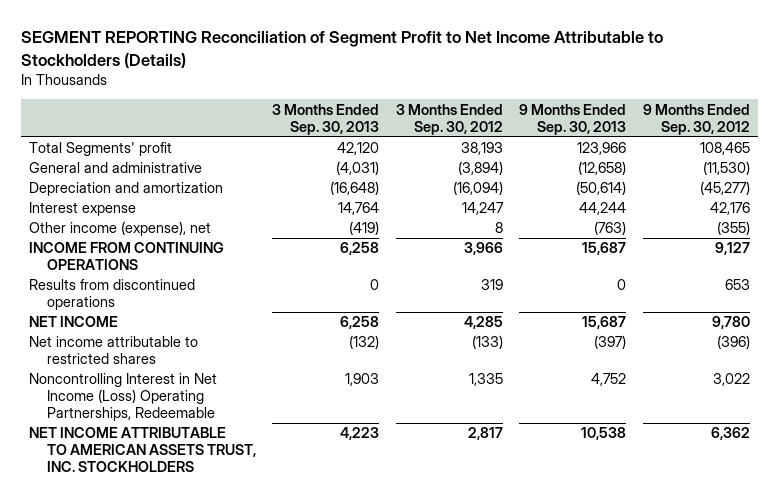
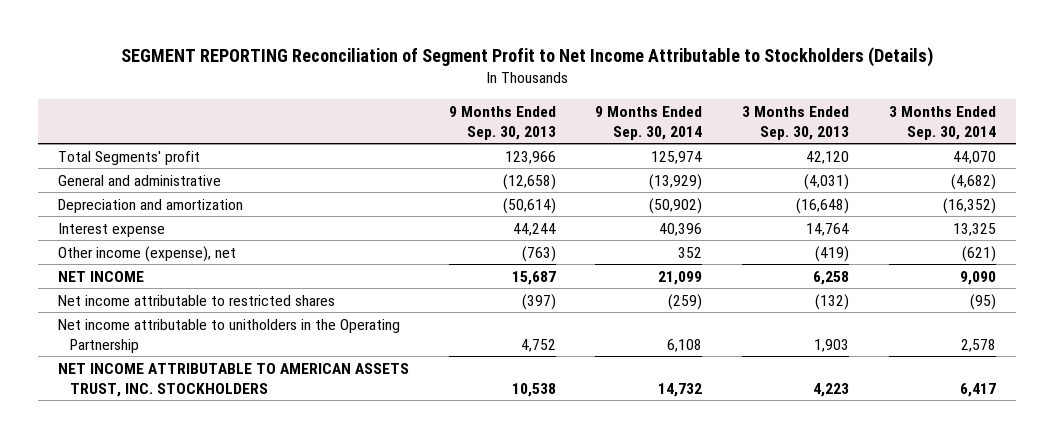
- | 3 Months Ended Sep. 30, 2013 | 3 Months Ended Sep. 30, 2012 | 9 Months Ended Sep. 30, 2013 | 9 Months Ended Sep. 30, 2012
+ | 9 Months Ended Sep. 30, 2013 | 9 Months Ended Sep. 30, 2014 | 3 Months Ended Sep. 30, 2013 | 3 Months Ended Sep. 30, 2014
- INCOME FROM CONTINUING OPERATIONS | 6,258 | 3,966 | 15,687 | 9,127
- Results from discontinued operations | 0 | 319 | 0 | 653
- Noncontrolling Interest in Net Income (Loss) Operating Partnerships, Redeemable | 1,903 | 1,335 | 4,752 | 3,022
+ Net income attributable to unitholders in the Operating Partnership | 4,752 | 6,108 | 1,903 | 2,578

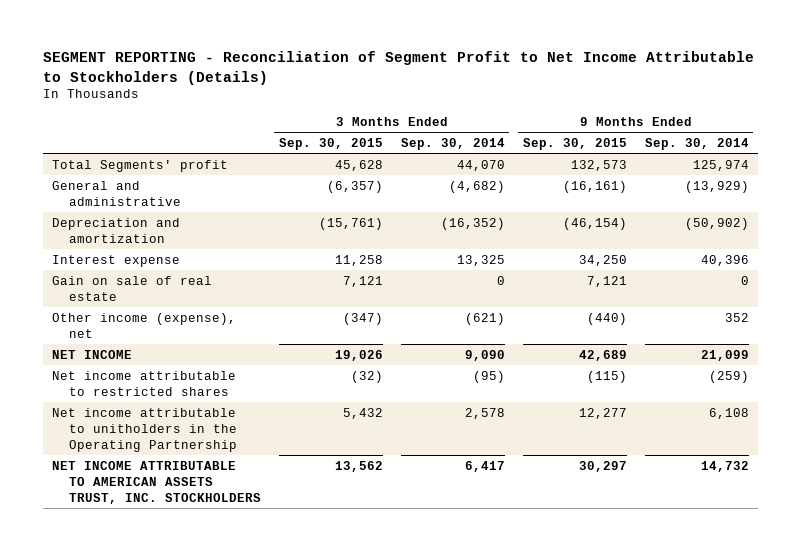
- SEGMENT REPORTING Reconciliation of Segment Profit to Net Income Attributable to Stockholders (Details)
+ SEGMENT REPORTING - Reconciliation of Segment Profit to Net Income Attributable to Stockholders (Details)
- | 9 Months Ended Sep. 30, 2013 | 9 Months Ended Sep. 30, 2014 | 3 Months Ended Sep. 30, 2013 | 3 Months Ended Sep. 30, 2014
+ | 3 Months Ended Sep. 30, 2015 | 3 Months Ended Sep. 30, 2014 | 9 Months Ended Sep. 30, 2015 | 9 Months Ended Sep. 30, 2014
+ Gain on sale of real estate | 7,121 | 0 | 7,121 | 0

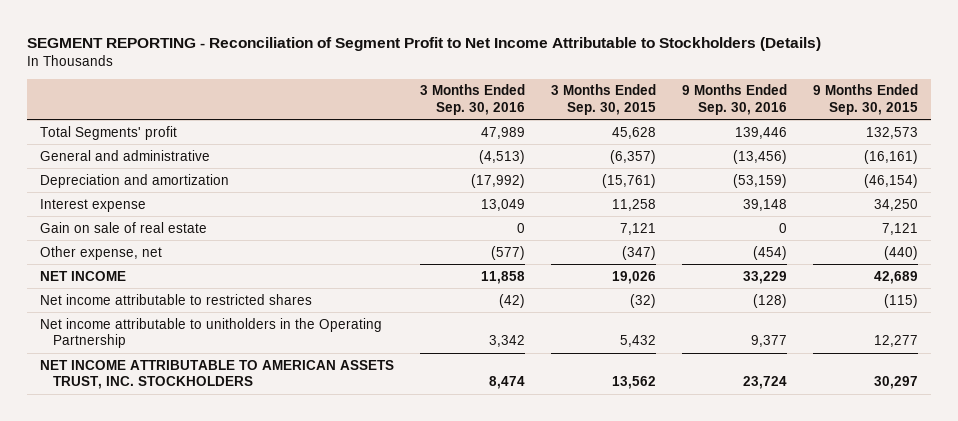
- | 3 Months Ended Sep. 30, 2015 | 3 Months Ended Sep. 30, 2014 | 9 Months Ended Sep. 30, 2015 | 9 Months Ended Sep. 30, 2014
+ | 3 Months Ended Sep. 30, 2016 | 3 Months Ended Sep. 30, 2015 | 9 Months Ended Sep. 30, 2016 | 9 Months Ended Sep. 30, 2015
- Other income (expense), net | (347) | (621) | (440) | 352
+ Other expense, net | (577) | (347) | (454) | (440)

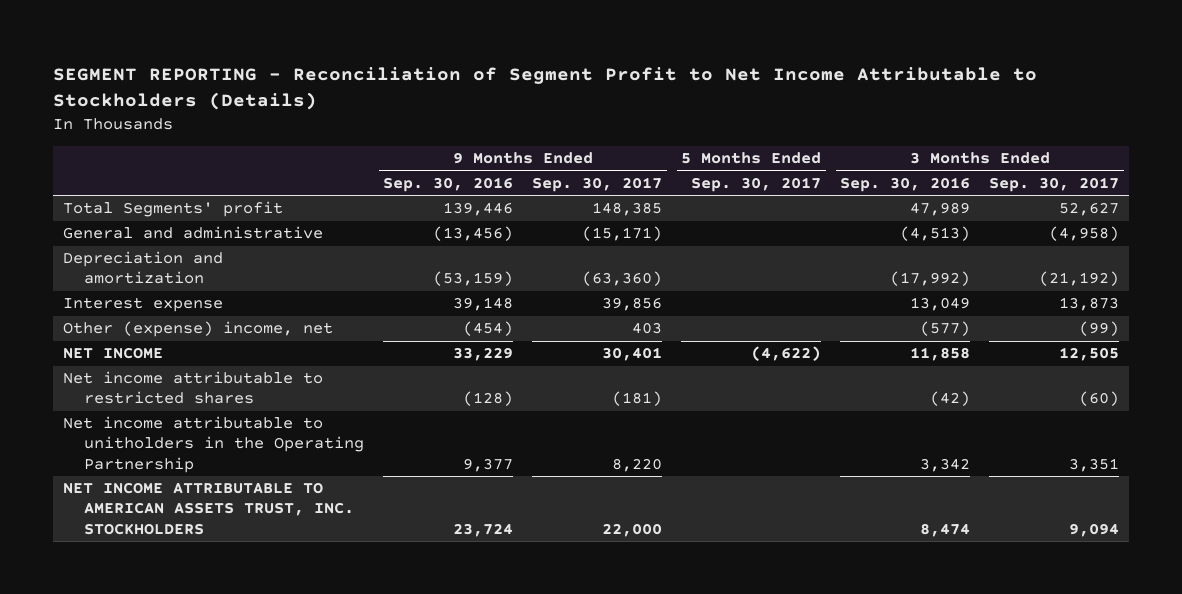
- | 3 Months Ended Sep. 30, 2016 | 3 Months Ended Sep. 30, 2015 | 9 Months Ended Sep. 30, 2016 | 9 Months Ended Sep. 30, 2015
+ | 9 Months Ended Sep. 30, 2016 | 9 Months Ended Sep. 30, 2017 | 5 Months Ended Sep. 30, 2017 | 3 Months Ended Sep. 30, 2016 | 3 Months Ended Sep. 30, 2017
- Gain on sale of real estate | 0 | 7,121 | 0 | 7,121
- Other expense, net | (577) | (347) | (454) | (440)
+ Other (expense) income, net | (454) | 403 | | (577) | (99)

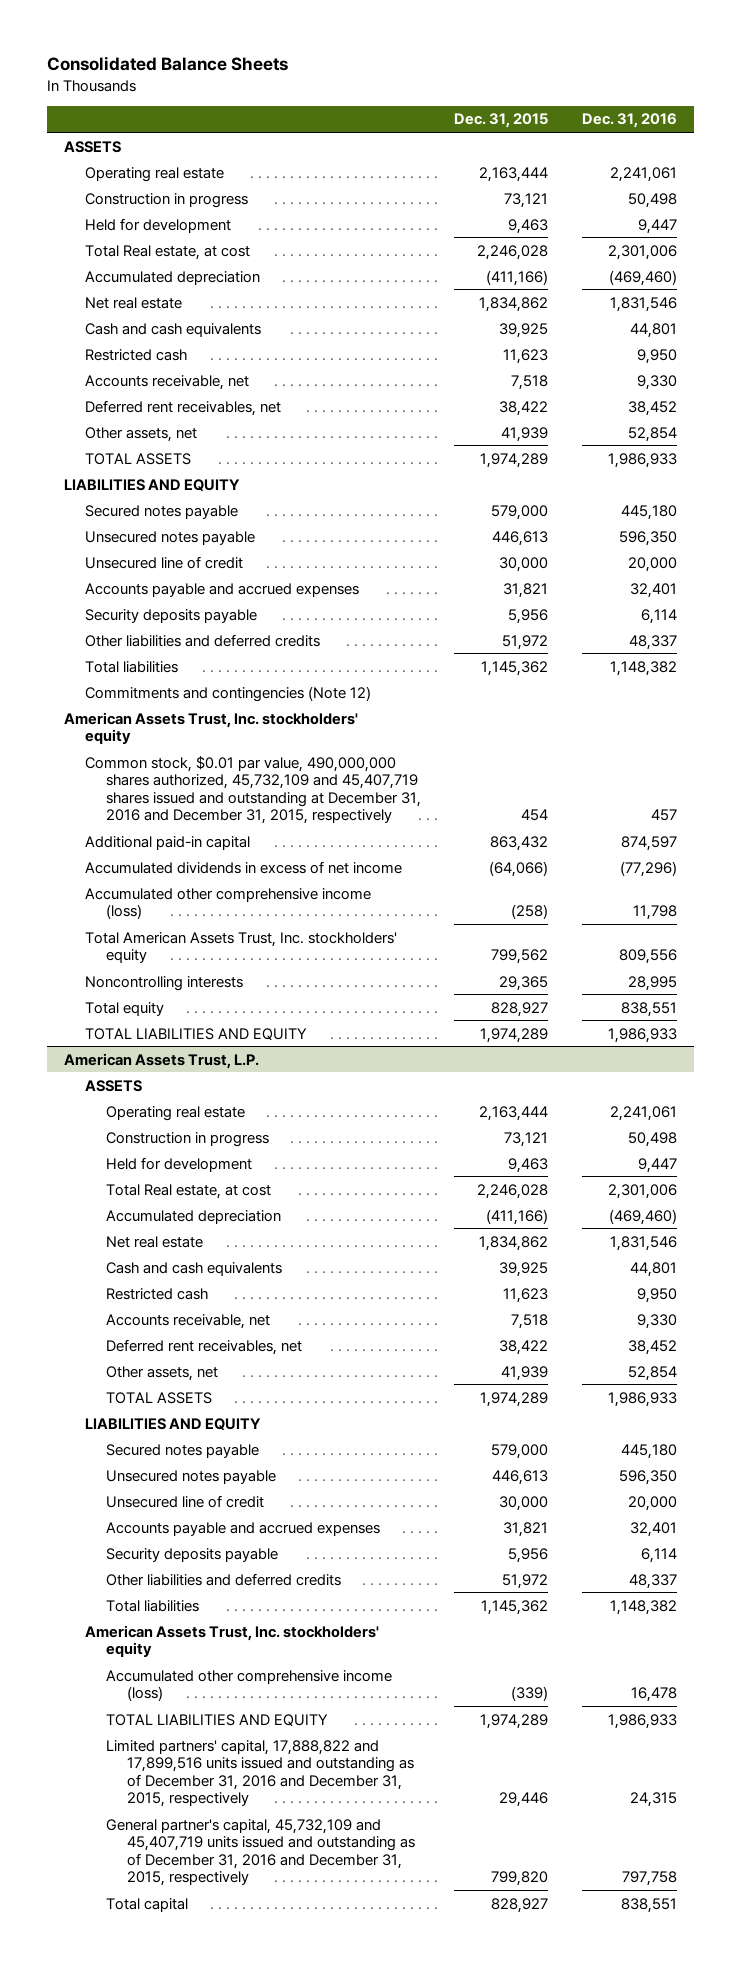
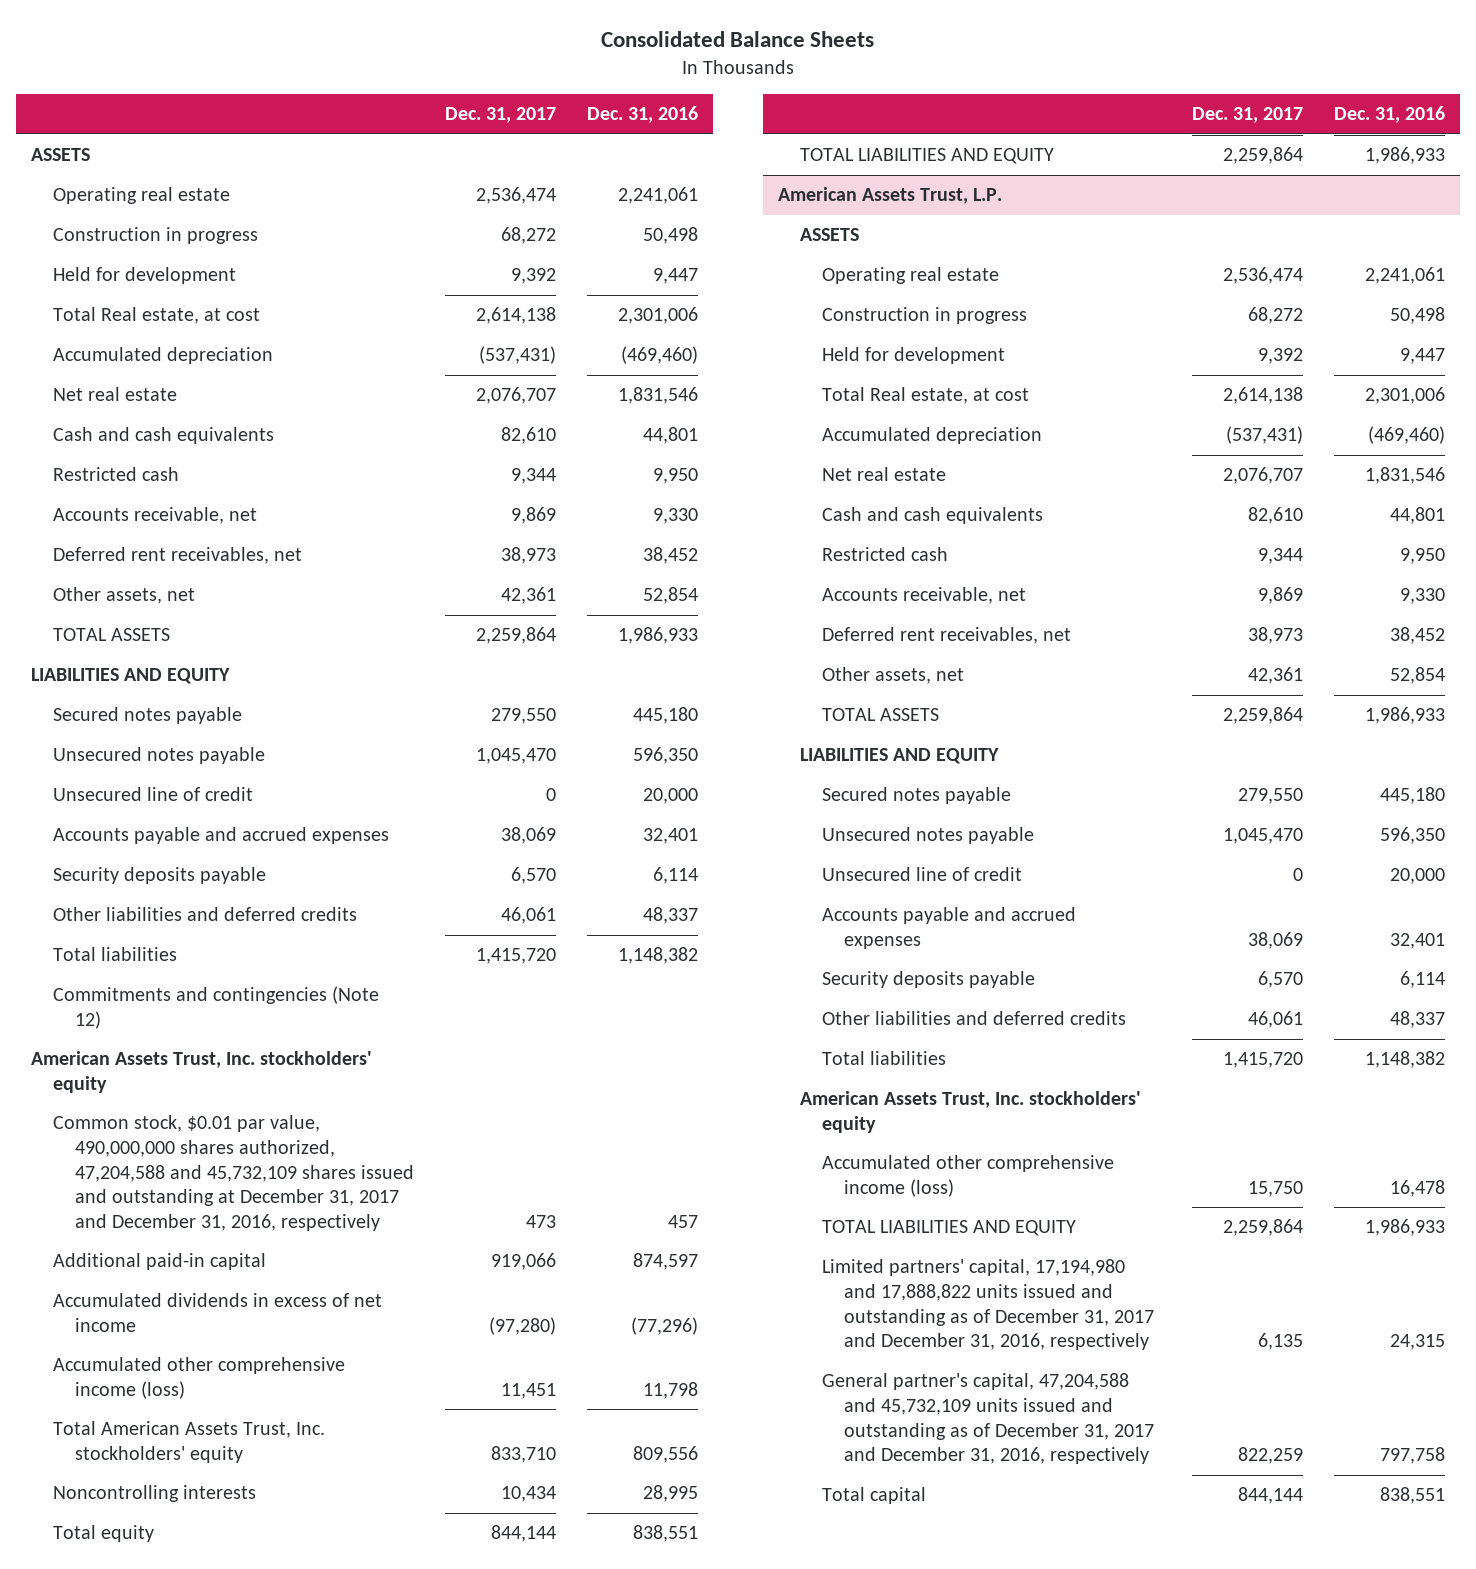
- | Dec. 31, 2015 | Dec. 31, 2016
+ | Dec. 31, 2017 | Dec. 31, 2016
- Common stock, $0.01 par value, 490,000,000 shares authorized, 45,732,109 and 45,407,719 shares issued and outstanding at December 31, 2016 and December 31, 2015, respectively | 454 | 457
+ Common stock, $0.01 par value, 490,000,000 shares authorized, 47,204,588 and 45,732,109 shares issued and outstanding at December 31, 2017 and December 31, 2016, respectively | 473 | 457
@ American Assets Trust, L.P.
- Limited partners' capital, 17,888,822 and 17,899,516 units issued and outstanding as of December 31, 2016 and December 31, 2015, respectively | 29,446 | 24,315
- General partner's capital, 45,732,109 and 45,407,719 units issued and outstanding as of December 31, 2016 and December 31, 2015, respectively | 799,820 | 797,758
+ Limited partners' capital, 17,194,980 and 17,888,822 units issued and outstanding as of December 31, 2017 and December 31, 2016, respectively | 6,135 | 24,315
+ General partner's capital, 47,204,588 and 45,732,109 units issued and outstanding as of December 31, 2017 and December 31, 2016, respectively | 822,259 | 797,758

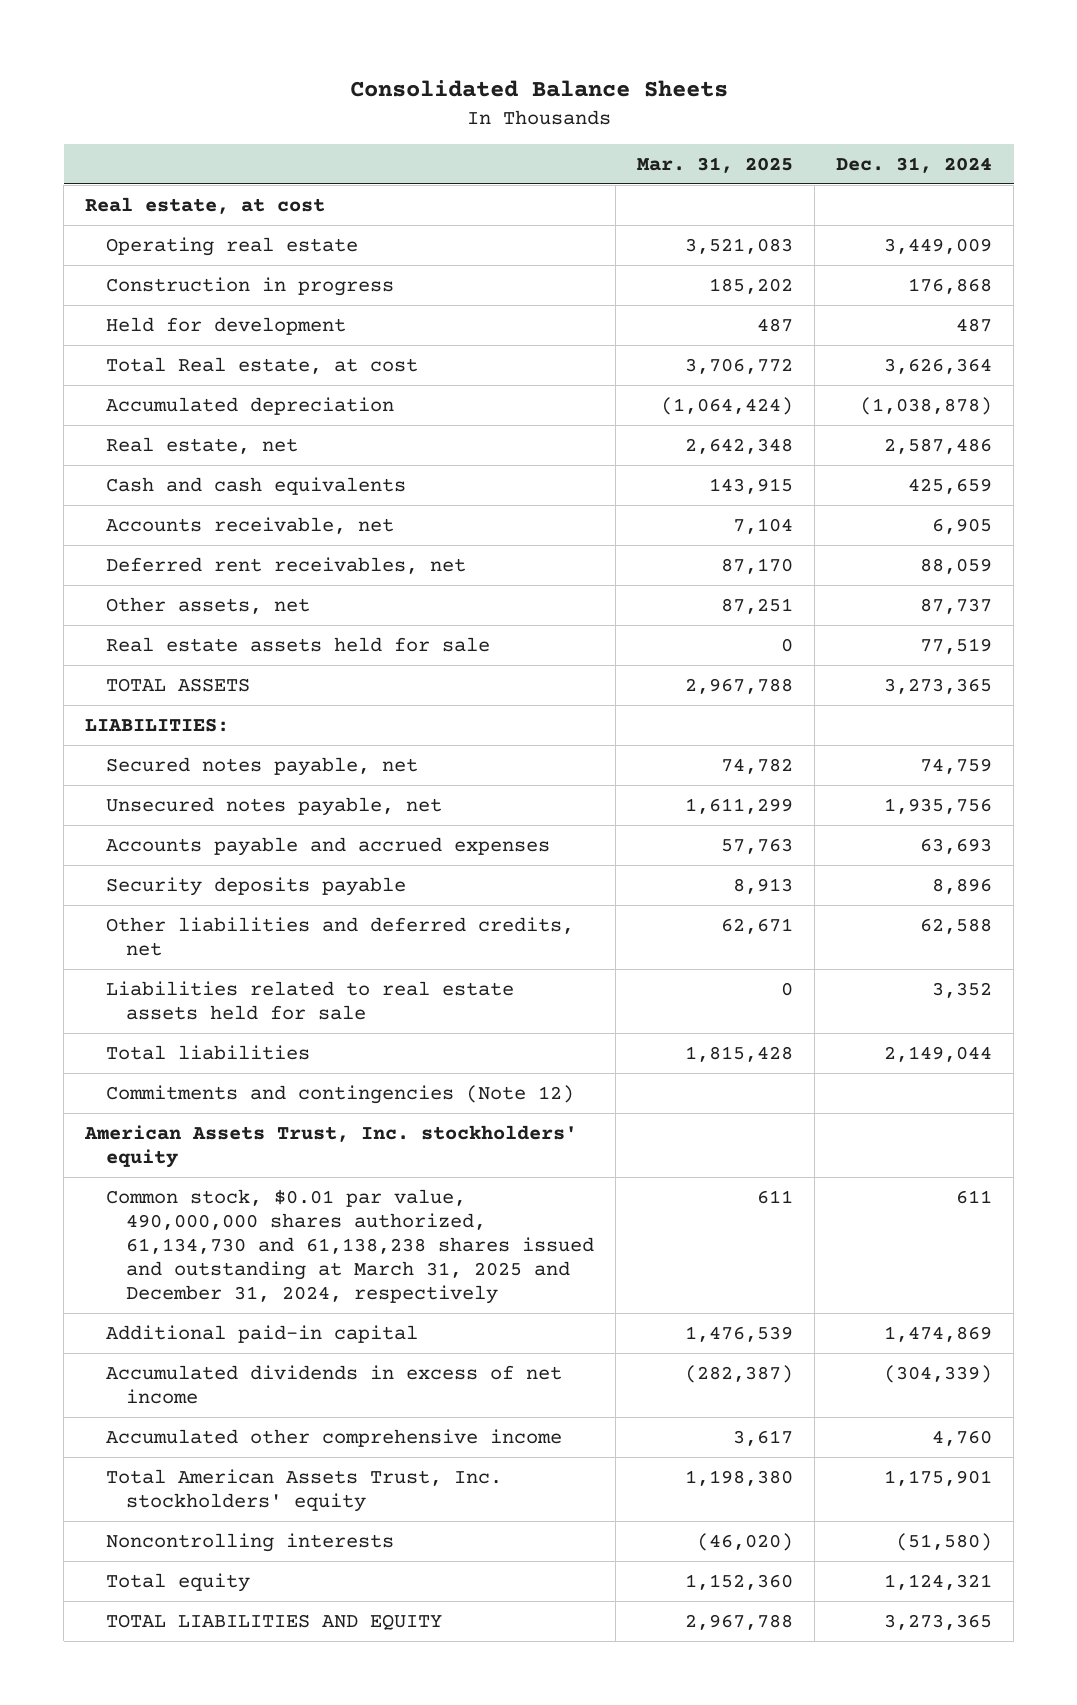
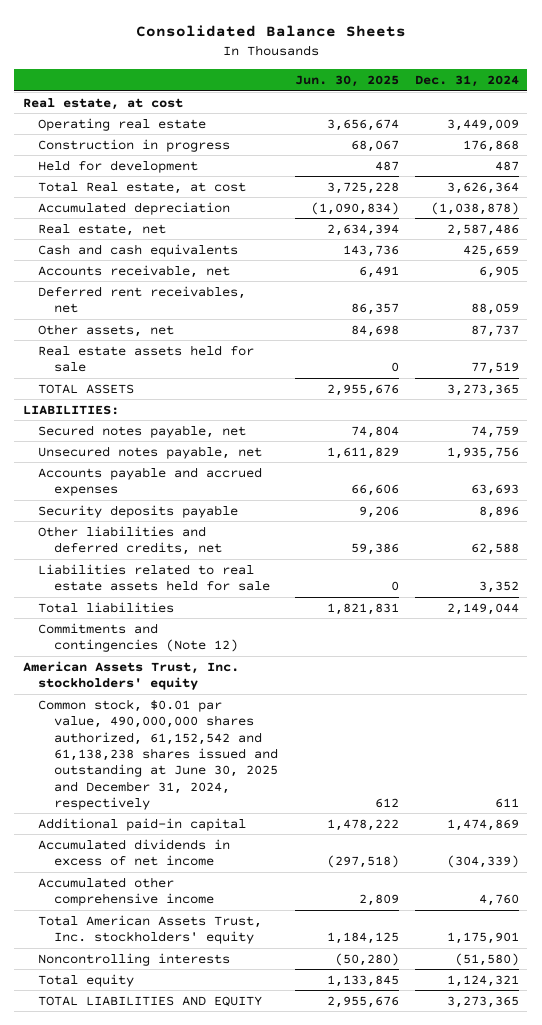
- | Mar. 31, 2025 | Dec. 31, 2024
+ | Jun. 30, 2025 | Dec. 31, 2024
- Common stock, $0.01 par value, 490,000,000 shares authorized, 61,134,730 and 61,138,238 shares issued and outstanding at March 31, 2025 and December 31, 2024, respectively | 611 | 611
+ Common stock, $0.01 par value, 490,000,000 shares authorized, 61,152,542 and 61,138,238 shares issued and outstanding at June 30, 2025 and December 31, 2024, respectively | 612 | 611

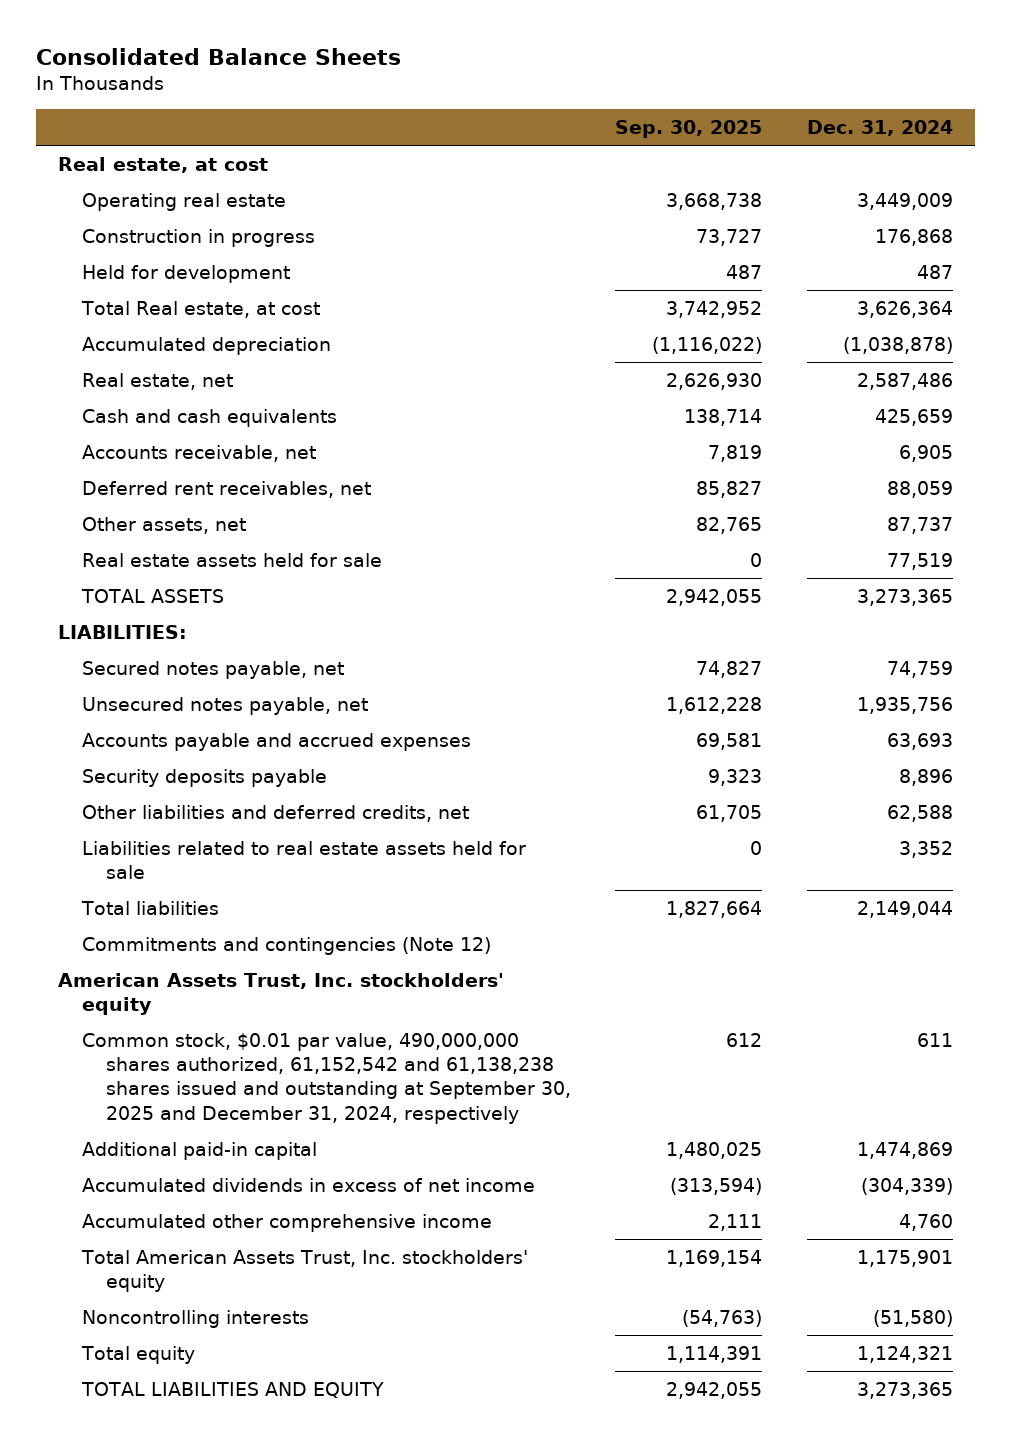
- | Jun. 30, 2025 | Dec. 31, 2024
+ | Sep. 30, 2025 | Dec. 31, 2024
- Common stock, $0.01 par value, 490,000,000 shares authorized, 61,152,542 and 61,138,238 shares issued and outstanding at June 30, 2025 and December 31, 2024, respectively | 612 | 611
+ Common stock, $0.01 par value, 490,000,000 shares authorized, 61,152,542 and 61,138,238 shares issued and outstanding at September 30, 2025 and December 31, 2024, respectively | 612 | 611

